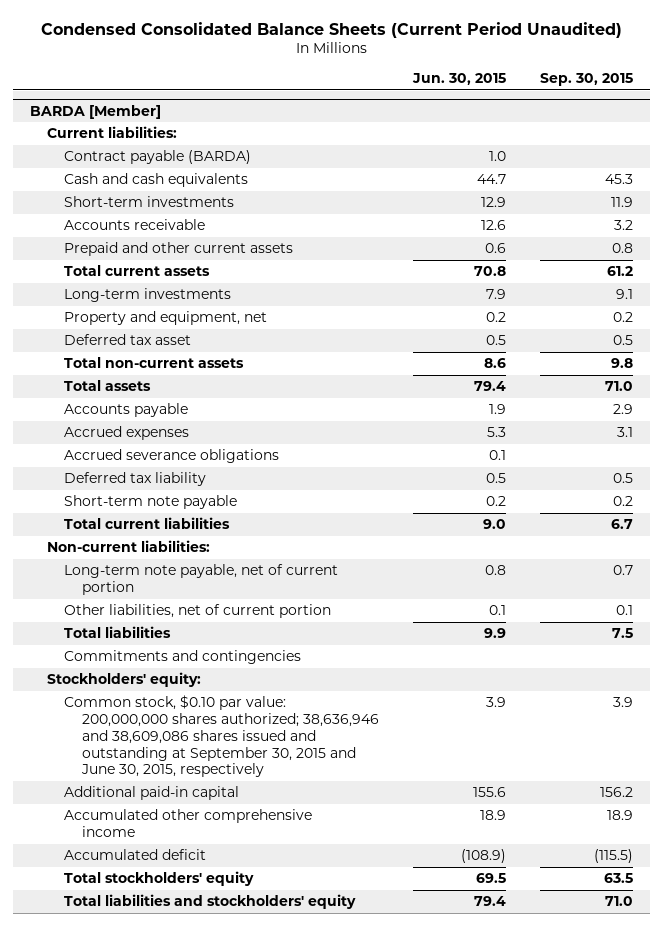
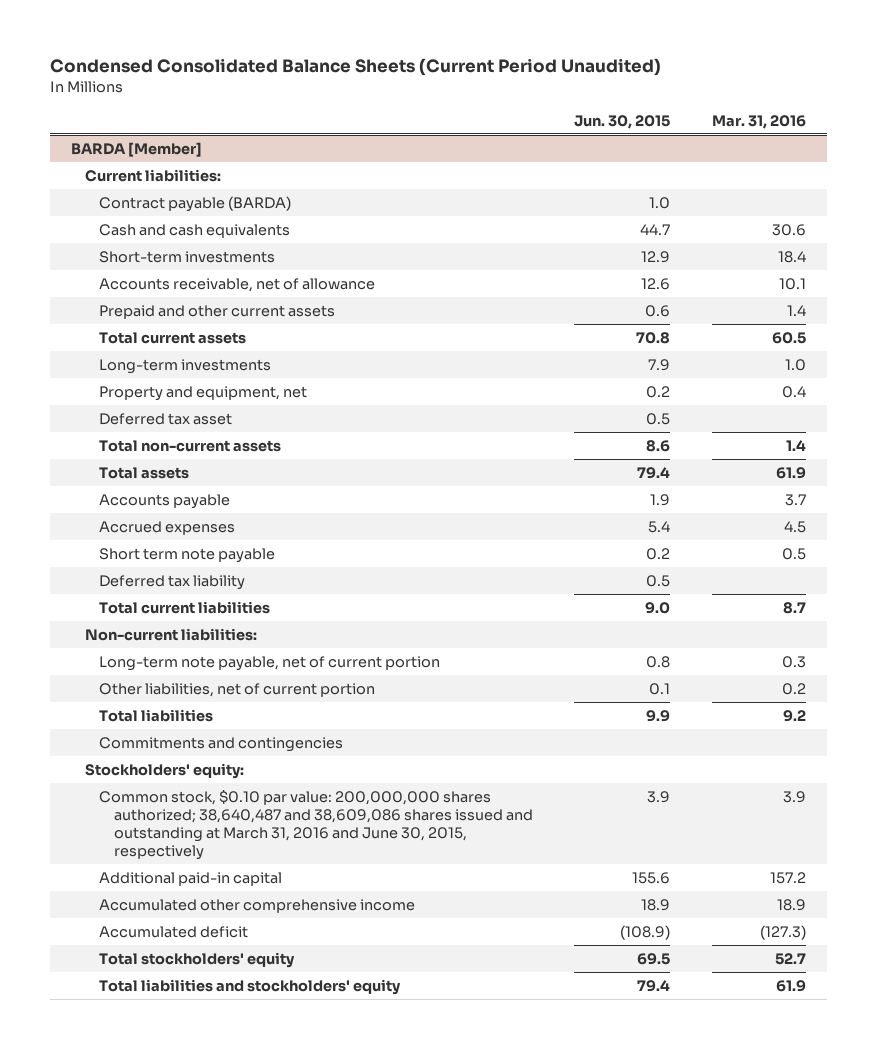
- | Jun. 30, 2015 | Sep. 30, 2015
+ | Jun. 30, 2015 | Mar. 31, 2016
@ BARDA [Member]
- Accounts receivable | 12.6 | 3.2
+ Accounts receivable, net of allowance | 12.6 | 10.1
- Accrued expenses | 5.3 | 3.1
- Accrued severance obligations | 0.1 |
+ Accrued expenses | 5.4 | 4.5
+ Short term note payable | 0.2 | 0.5
- Short-term note payable | 0.2 | 0.2
- Common stock, $0.10 par value: 200,000,000 shares authorized; 38,636,946 and 38,609,086 shares issued and outstanding at September 30, 2015 and June 30, 2015, respectively | 3.9 | 3.9
+ Common stock, $0.10 par value: 200,000,000 shares authorized; 38,640,487 and 38,609,086 shares issued and outstanding at March 31, 2016 and June 30, 2015, respectively | 3.9 | 3.9

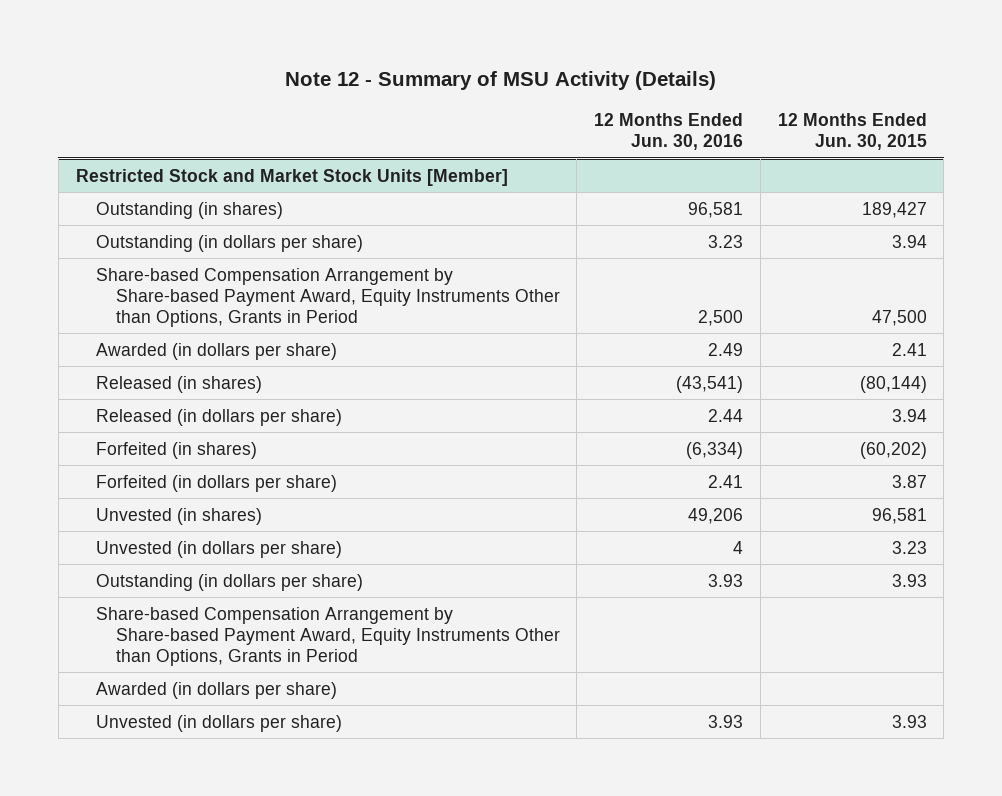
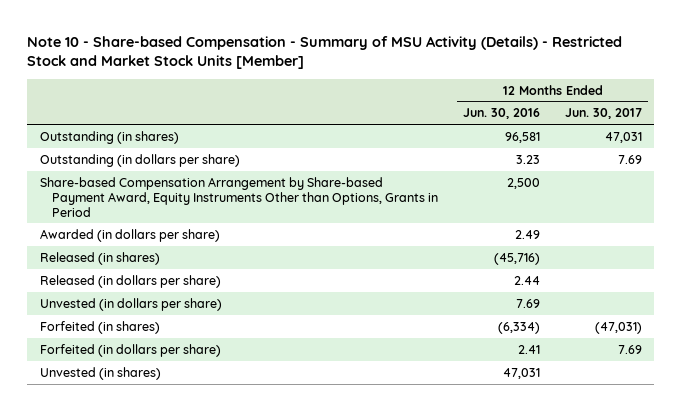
- Note 12 - Summary of MSU Activity (Details)
+ Note 10 - Share-based Compensation - Summary of MSU Activity (Details) - Restricted Stock and Market Stock Units [Member]
- | 12 Months Ended Jun. 30, 2016 | 12 Months Ended Jun. 30, 2015
+ | 12 Months Ended Jun. 30, 2016 | 12 Months Ended Jun. 30, 2017
- Restricted Stock and Market Stock Units [Member]
- Released (in shares) | (43,541) | (80,144)
+ Released (in shares) | (45,716) |
+ Unvested (in dollars per share) | 7.69 |
- Unvested (in shares) | 49,206 | 96,581
- Unvested (in dollars per share) | 4 | 3.23
- Outstanding (in dollars per share) | 3.93 | 3.93
- Share-based Compensation Arrangement by Share-based Payment Award, Equity Instruments Other than Options, Grants in Period
- Awarded (in dollars per share)
- Unvested (in dollars per share) | 3.93 | 3.93
+ Unvested (in shares) | 47,031 |

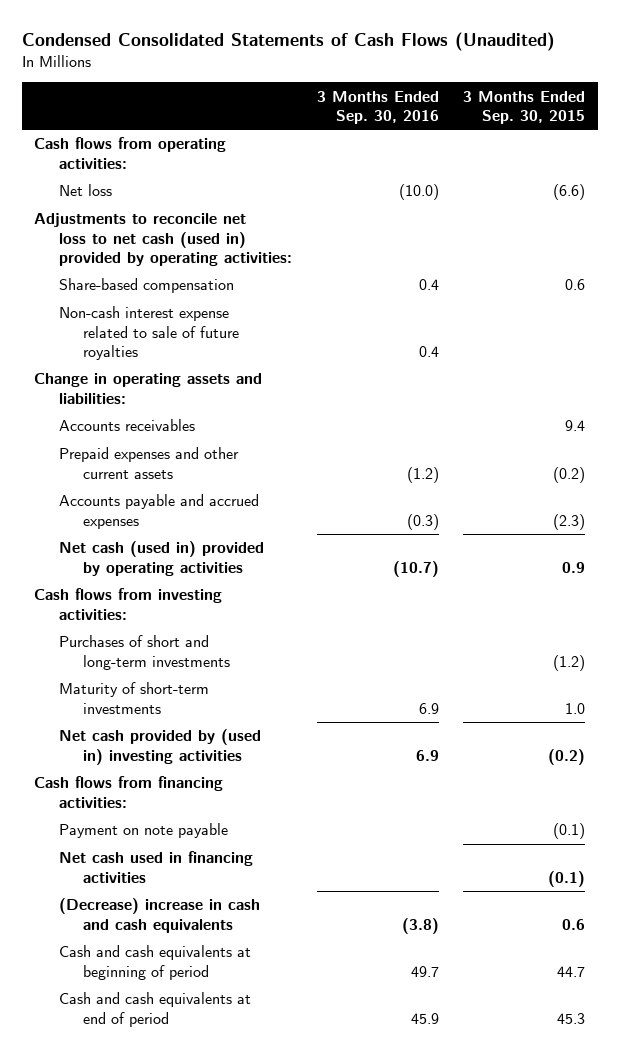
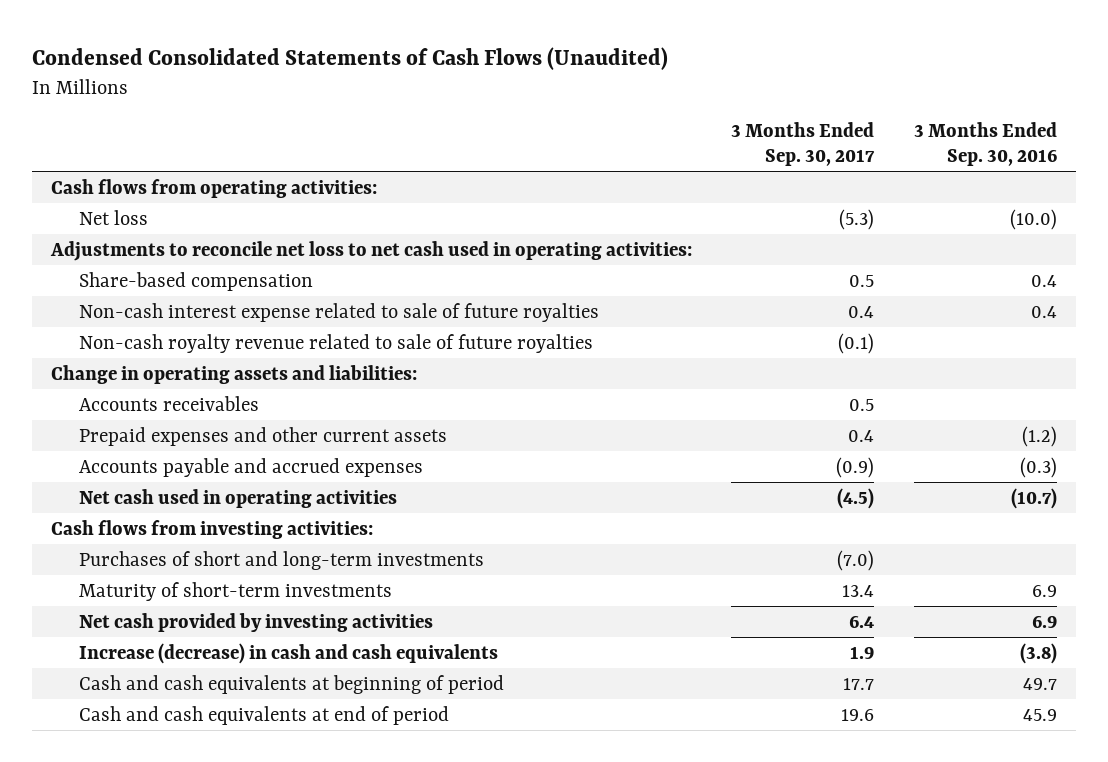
- | 3 Months Ended Sep. 30, 2016 | 3 Months Ended Sep. 30, 2015
+ | 3 Months Ended Sep. 30, 2017 | 3 Months Ended Sep. 30, 2016
- Adjustments to reconcile net loss to net cash (used in) provided by operating activities:
+ Adjustments to reconcile net loss to net cash used in operating activities:
+ Non-cash royalty revenue related to sale of future royalties | (0.1) |
- Net cash (used in) provided by operating activities | (10.7) | 0.9
+ Net cash used in operating activities | (4.5) | (10.7)
- Net cash provided by (used in) investing activities | 6.9 | (0.2)
- Cash flows from financing activities:
- Payment on note payable | | (0.1)
- Net cash used in financing activities | | (0.1)
- (Decrease) increase in cash and cash equivalents | (3.8) | 0.6
+ Net cash provided by investing activities | 6.4 | 6.9
+ Increase (decrease) in cash and cash equivalents | 1.9 | (3.8)

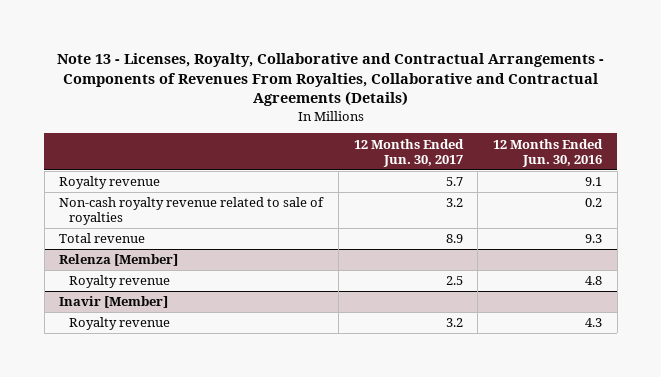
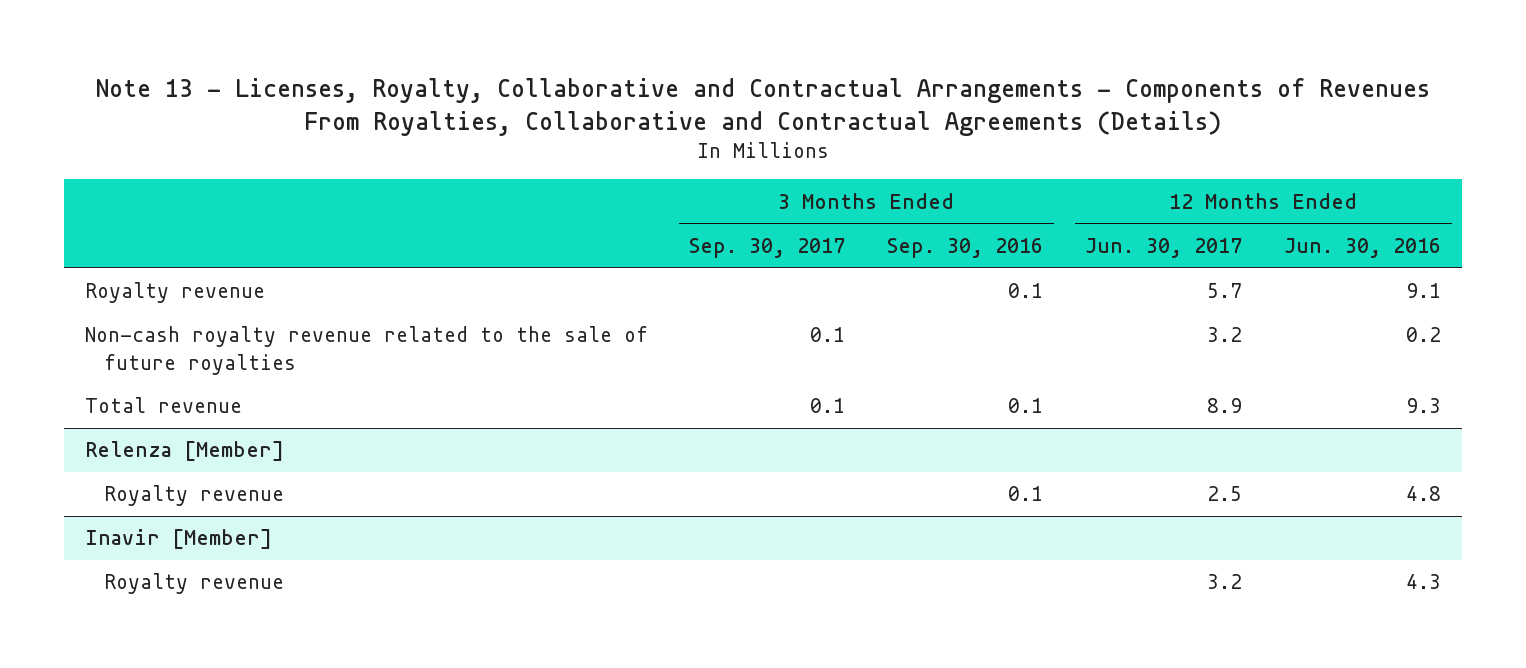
- | 12 Months Ended Jun. 30, 2017 | 12 Months Ended Jun. 30, 2016
+ | 3 Months Ended Sep. 30, 2017 | 3 Months Ended Sep. 30, 2016 | 12 Months Ended Jun. 30, 2017 | 12 Months Ended Jun. 30, 2016
- Non-cash royalty revenue related to sale of royalties | 3.2 | 0.2
+ Non-cash royalty revenue related to the sale of future royalties | 0.1 | | 3.2 | 0.2

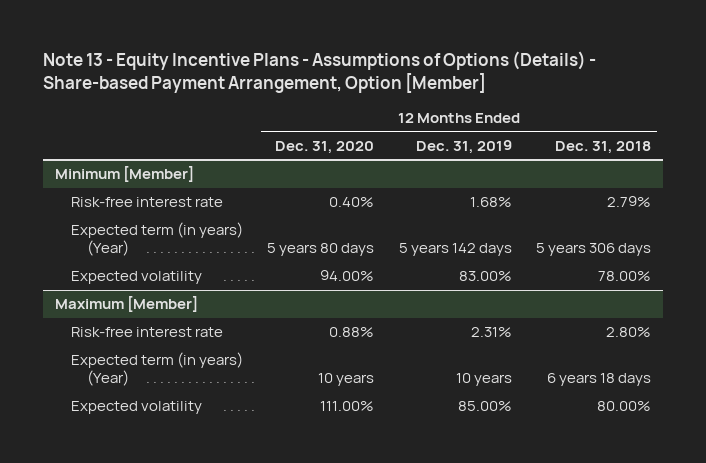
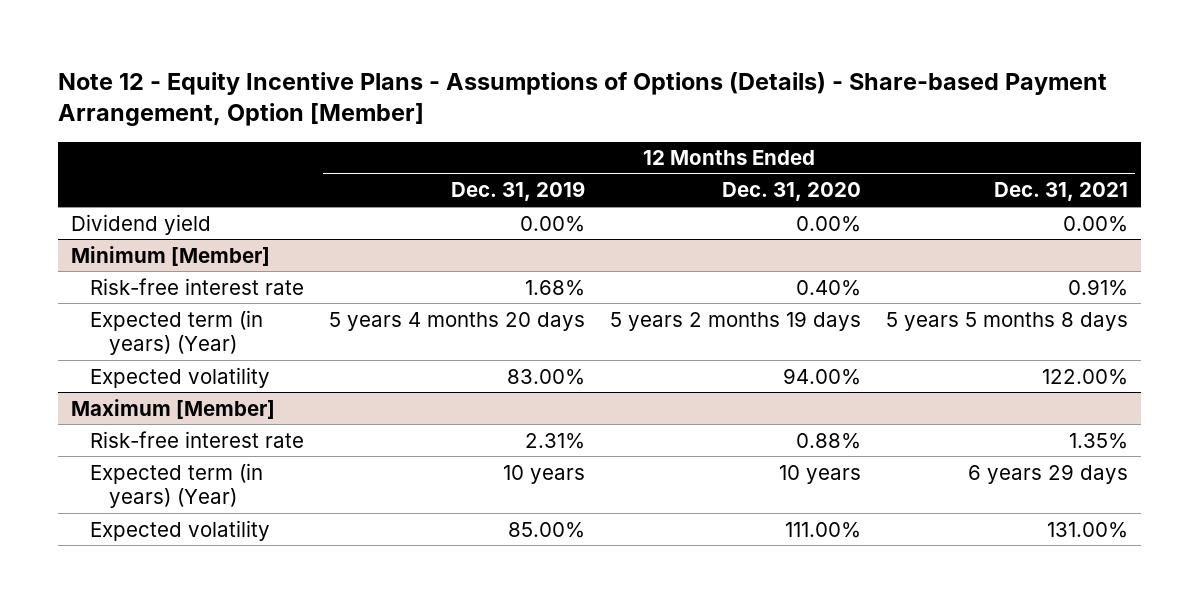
- Note 13 - Equity Incentive Plans - Assumptions of Options (Details) - Share-based Payment Arrangement, Option [Member]
+ Note 12 - Equity Incentive Plans - Assumptions of Options (Details) - Share-based Payment Arrangement, Option [Member]
- | 12 Months Ended Dec. 31, 2020 | 12 Months Ended Dec. 31, 2019 | 12 Months Ended Dec. 31, 2018
+ | 12 Months Ended Dec. 31, 2019 | 12 Months Ended Dec. 31, 2020 | 12 Months Ended Dec. 31, 2021
+ Dividend yield | 0.00% | 0.00% | 0.00%
@ Minimum [Member]
- Expected term (in years) (Year) | 5 years 80 days | 5 years 142 days | 5 years 306 days
+ Expected term (in years) (Year) | 5 years 4 months 20 days | 5 years 2 months 19 days | 5 years 5 months 8 days

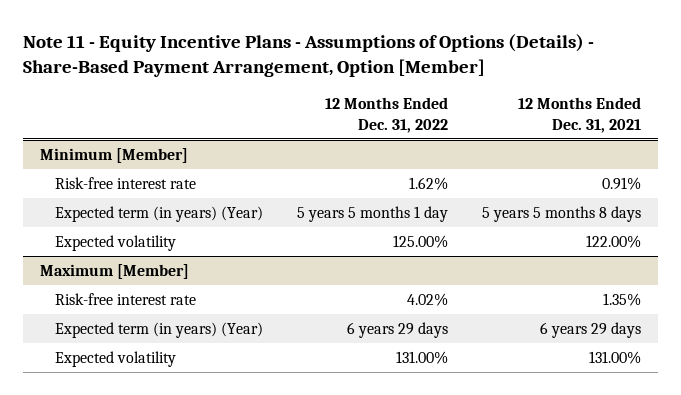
- Note 12 - Equity Incentive Plans - Assumptions of Options (Details) - Share-based Payment Arrangement, Option [Member]
+ Note 11 - Equity Incentive Plans - Assumptions of Options (Details) - Share-Based Payment Arrangement, Option [Member]
- | 12 Months Ended Dec. 31, 2019 | 12 Months Ended Dec. 31, 2020 | 12 Months Ended Dec. 31, 2021
+ | 12 Months Ended Dec. 31, 2022 | 12 Months Ended Dec. 31, 2021
- Dividend yield | 0.00% | 0.00% | 0.00%

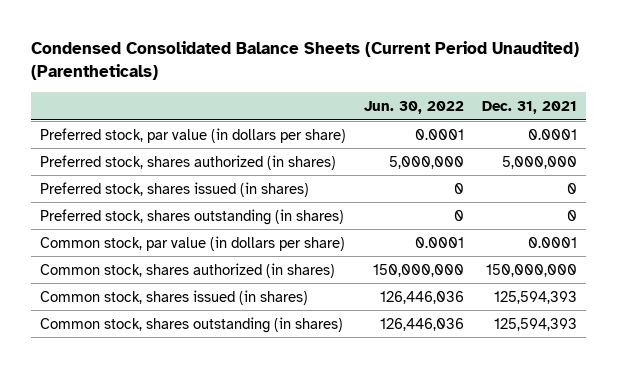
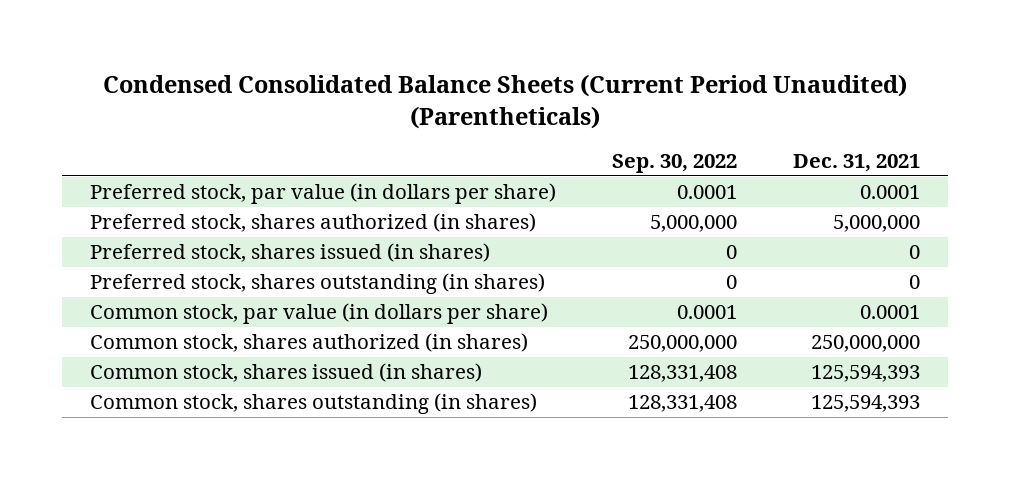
- | Jun. 30, 2022 | Dec. 31, 2021
+ | Sep. 30, 2022 | Dec. 31, 2021
- Common stock, shares authorized (in shares) | 150,000,000 | 150,000,000
+ Common stock, shares authorized (in shares) | 250,000,000 | 250,000,000

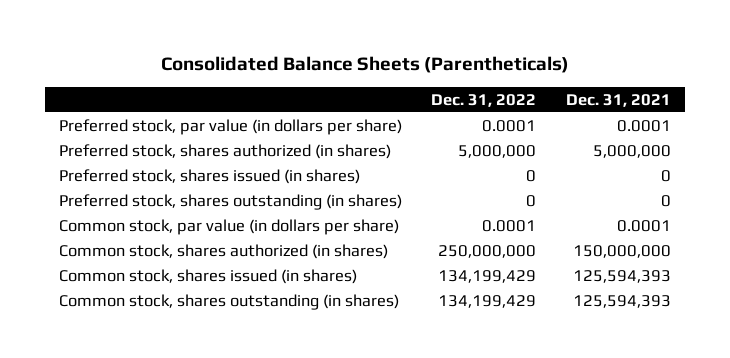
- Condensed Consolidated Balance Sheets (Current Period Unaudited) (Parentheticals)
+ Consolidated Balance Sheets (Parentheticals)
- | Sep. 30, 2022 | Dec. 31, 2021
+ | Dec. 31, 2022 | Dec. 31, 2021
- Common stock, shares authorized (in shares) | 250,000,000 | 250,000,000
+ Common stock, shares authorized (in shares) | 250,000,000 | 150,000,000

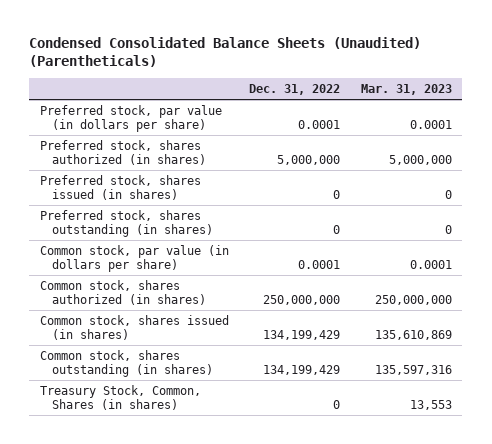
- Consolidated Balance Sheets (Parentheticals)
+ Condensed Consolidated Balance Sheets (Unaudited) (Parentheticals)
- | Dec. 31, 2022 | Dec. 31, 2021
+ | Dec. 31, 2022 | Mar. 31, 2023
+ Treasury Stock, Common, Shares (in shares) | 0 | 13,553

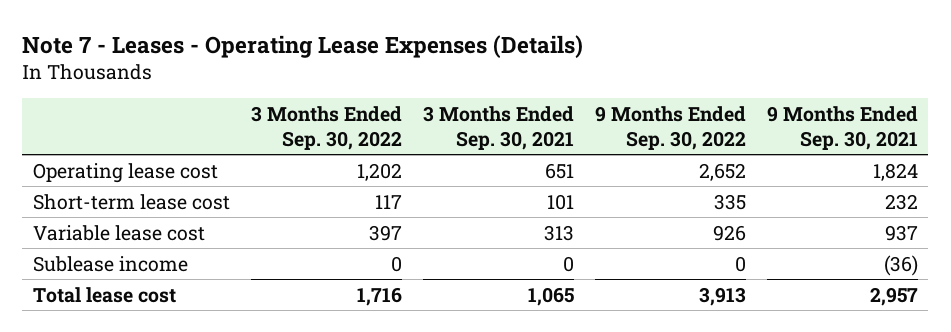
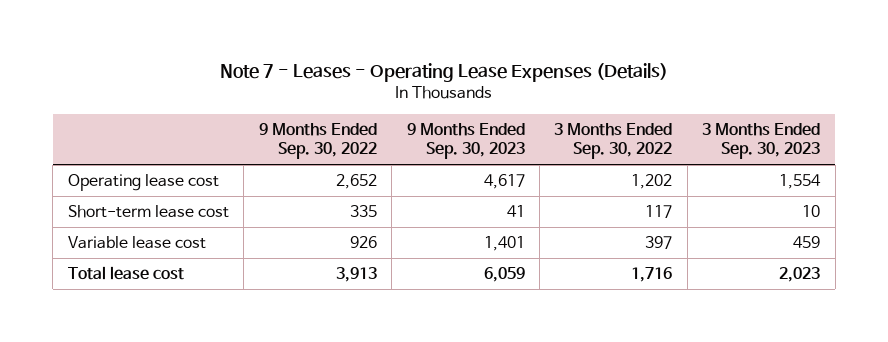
- | 3 Months Ended Sep. 30, 2022 | 3 Months Ended Sep. 30, 2021 | 9 Months Ended Sep. 30, 2022 | 9 Months Ended Sep. 30, 2021
+ | 9 Months Ended Sep. 30, 2022 | 9 Months Ended Sep. 30, 2023 | 3 Months Ended Sep. 30, 2022 | 3 Months Ended Sep. 30, 2023
- Sublease income | 0 | 0 | 0 | (36)

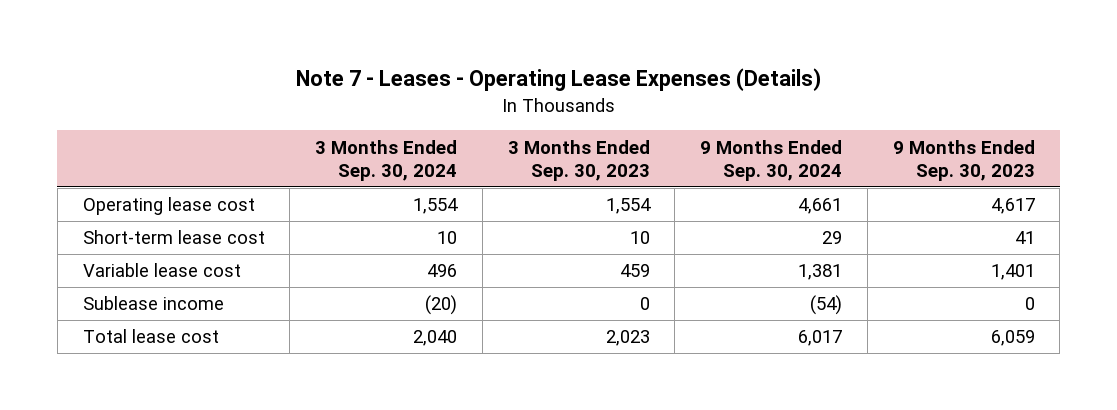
- | 9 Months Ended Sep. 30, 2022 | 9 Months Ended Sep. 30, 2023 | 3 Months Ended Sep. 30, 2022 | 3 Months Ended Sep. 30, 2023
+ | 3 Months Ended Sep. 30, 2024 | 3 Months Ended Sep. 30, 2023 | 9 Months Ended Sep. 30, 2024 | 9 Months Ended Sep. 30, 2023
+ Sublease income | (20) | 0 | (54) | 0

